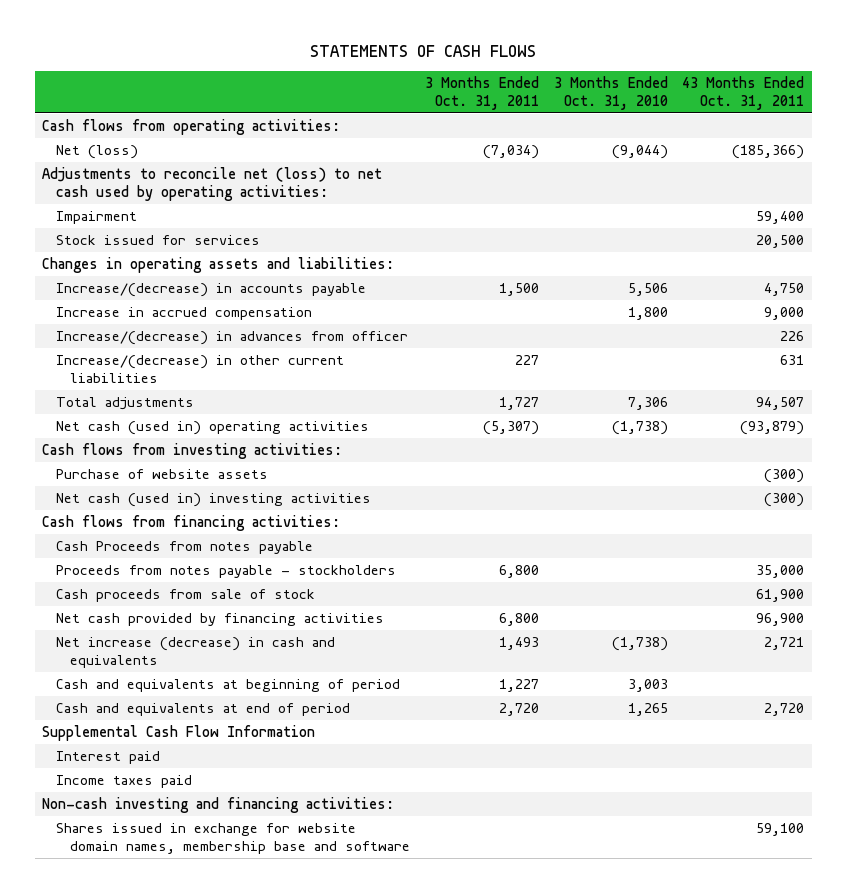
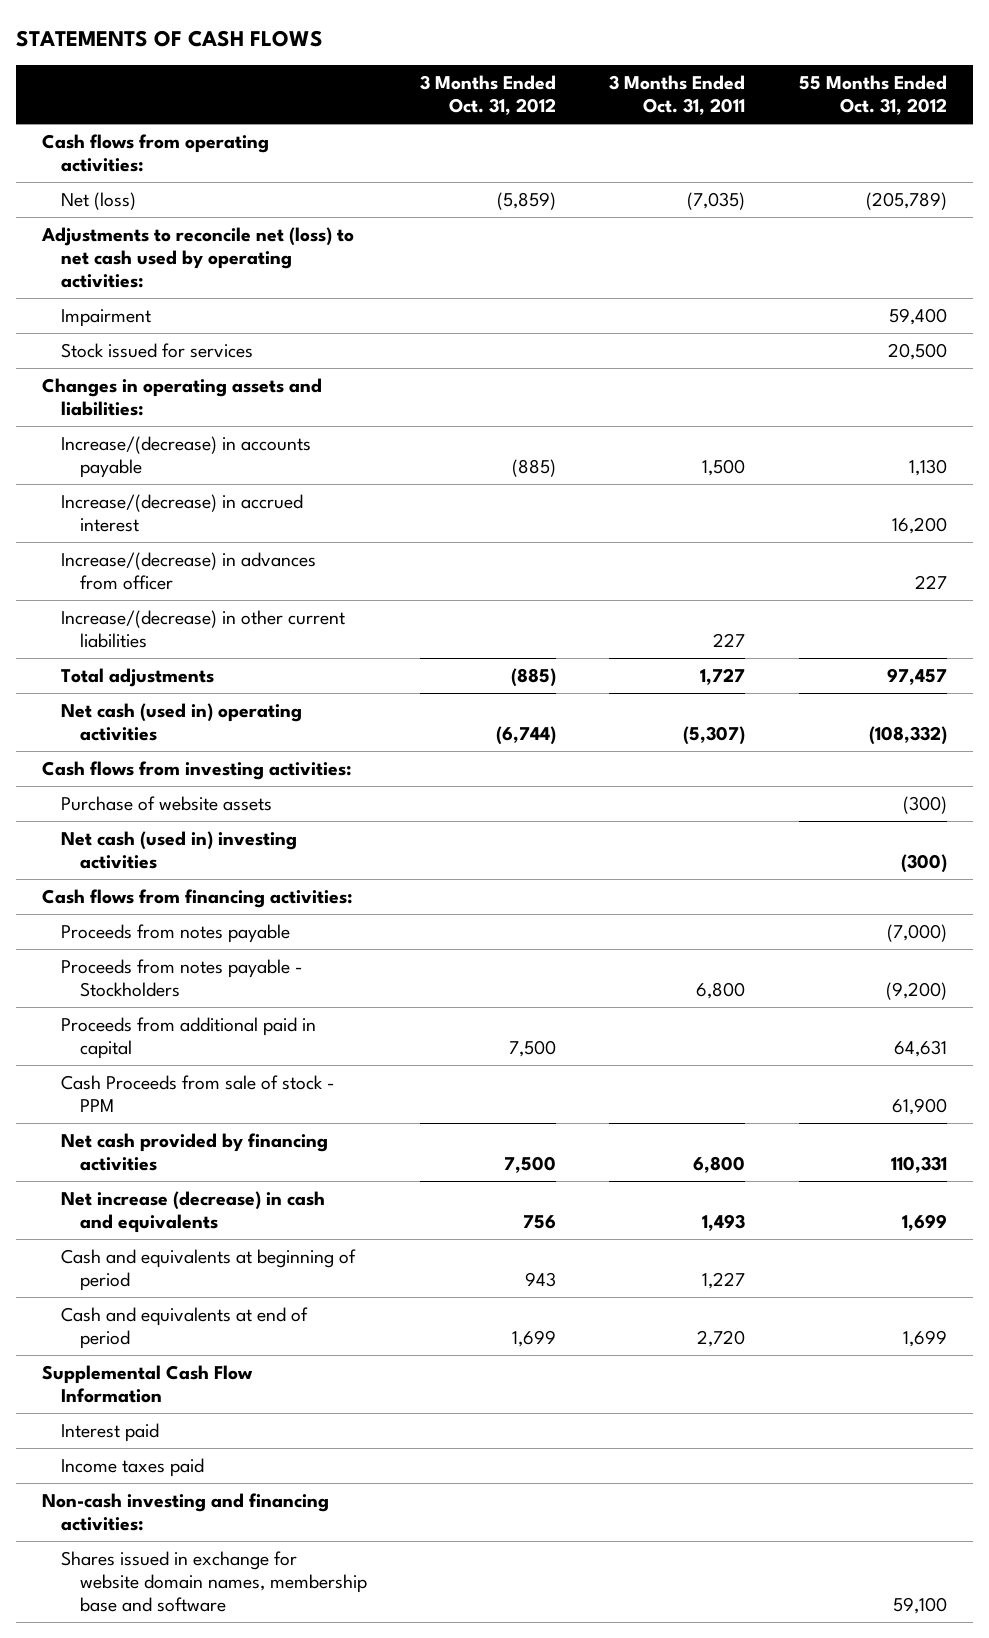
- | 3 Months Ended Oct. 31, 2011 | 3 Months Ended Oct. 31, 2010 | 43 Months Ended Oct. 31, 2011
+ | 3 Months Ended Oct. 31, 2012 | 3 Months Ended Oct. 31, 2011 | 55 Months Ended Oct. 31, 2012
- Net (loss) | (7,034) | (9,044) | (185,366)
+ Net (loss) | (5,859) | (7,035) | (205,789)
- Increase in accrued compensation | | 1,800 | 9,000
+ Increase/(decrease) in accrued interest | | | 16,200
- Cash Proceeds from notes payable
- Proceeds from notes payable - stockholders | 6,800 | | 35,000
- Cash proceeds from sale of stock | | | 61,900
+ Proceeds from notes payable | | | (7,000)
+ Proceeds from notes payable - Stockholders | | 6,800 | (9,200)
+ Proceeds from additional paid in capital | 7,500 | | 64,631
+ Cash Proceeds from sale of stock - PPM | | | 61,900

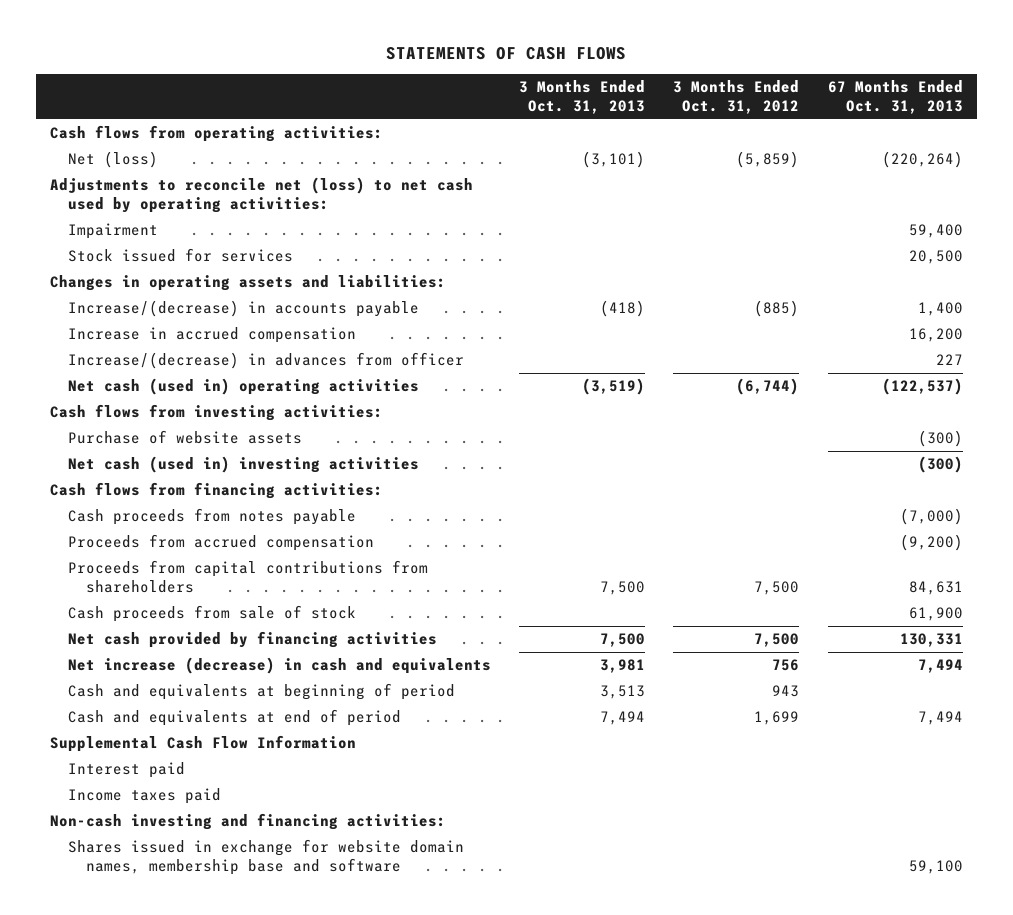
- | 3 Months Ended Oct. 31, 2012 | 3 Months Ended Oct. 31, 2011 | 55 Months Ended Oct. 31, 2012
+ | 3 Months Ended Oct. 31, 2013 | 3 Months Ended Oct. 31, 2012 | 67 Months Ended Oct. 31, 2013
- Increase/(decrease) in accrued interest | | | 16,200
+ Increase in accrued compensation | | | 16,200
- Increase/(decrease) in other current liabilities | | 227 |
- Total adjustments | (885) | 1,727 | 97,457
- Proceeds from notes payable | | | (7,000)
- Proceeds from notes payable - Stockholders | | 6,800 | (9,200)
- Proceeds from additional paid in capital | 7,500 | | 64,631
- Cash Proceeds from sale of stock - PPM | | | 61,900
+ Cash proceeds from notes payable | | | (7,000)
+ Proceeds from accrued compensation | | | (9,200)
+ Proceeds from capital contributions from shareholders | 7,500 | 7,500 | 84,631
+ Cash proceeds from sale of stock | | | 61,900

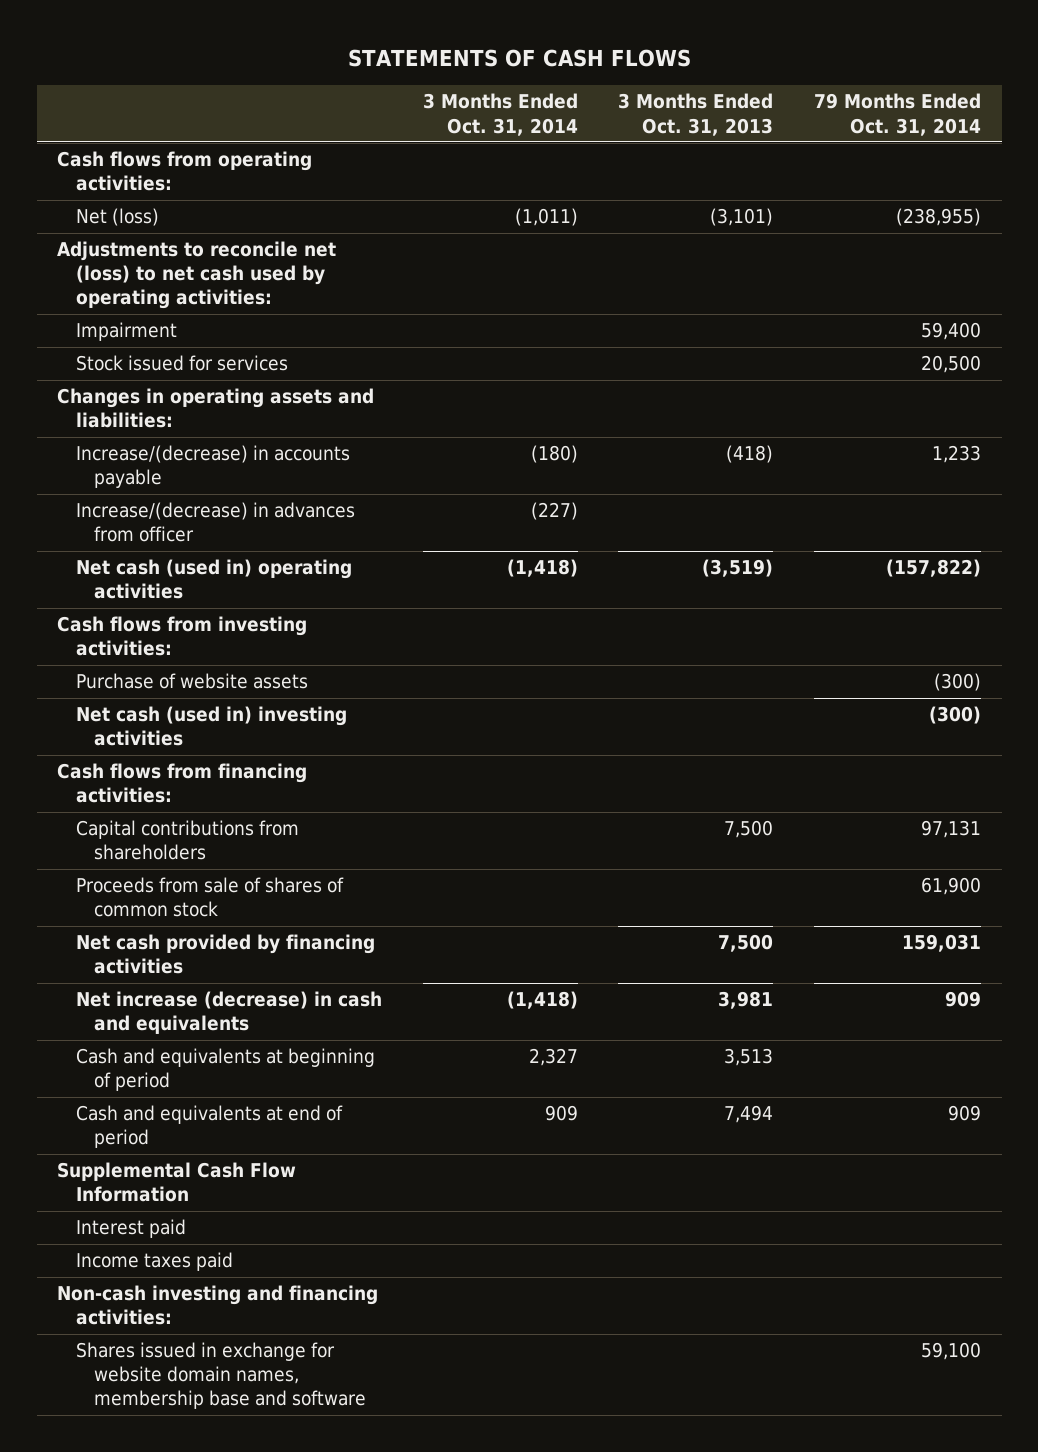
- | 3 Months Ended Oct. 31, 2013 | 3 Months Ended Oct. 31, 2012 | 67 Months Ended Oct. 31, 2013
+ | 3 Months Ended Oct. 31, 2014 | 3 Months Ended Oct. 31, 2013 | 79 Months Ended Oct. 31, 2014
- Increase in accrued compensation | | | 16,200
- Cash proceeds from notes payable | | | (7,000)
- Proceeds from accrued compensation | | | (9,200)
- Proceeds from capital contributions from shareholders | 7,500 | 7,500 | 84,631
- Cash proceeds from sale of stock | | | 61,900
+ Capital contributions from shareholders | | 7,500 | 97,131
+ Proceeds from sale of shares of common stock | | | 61,900

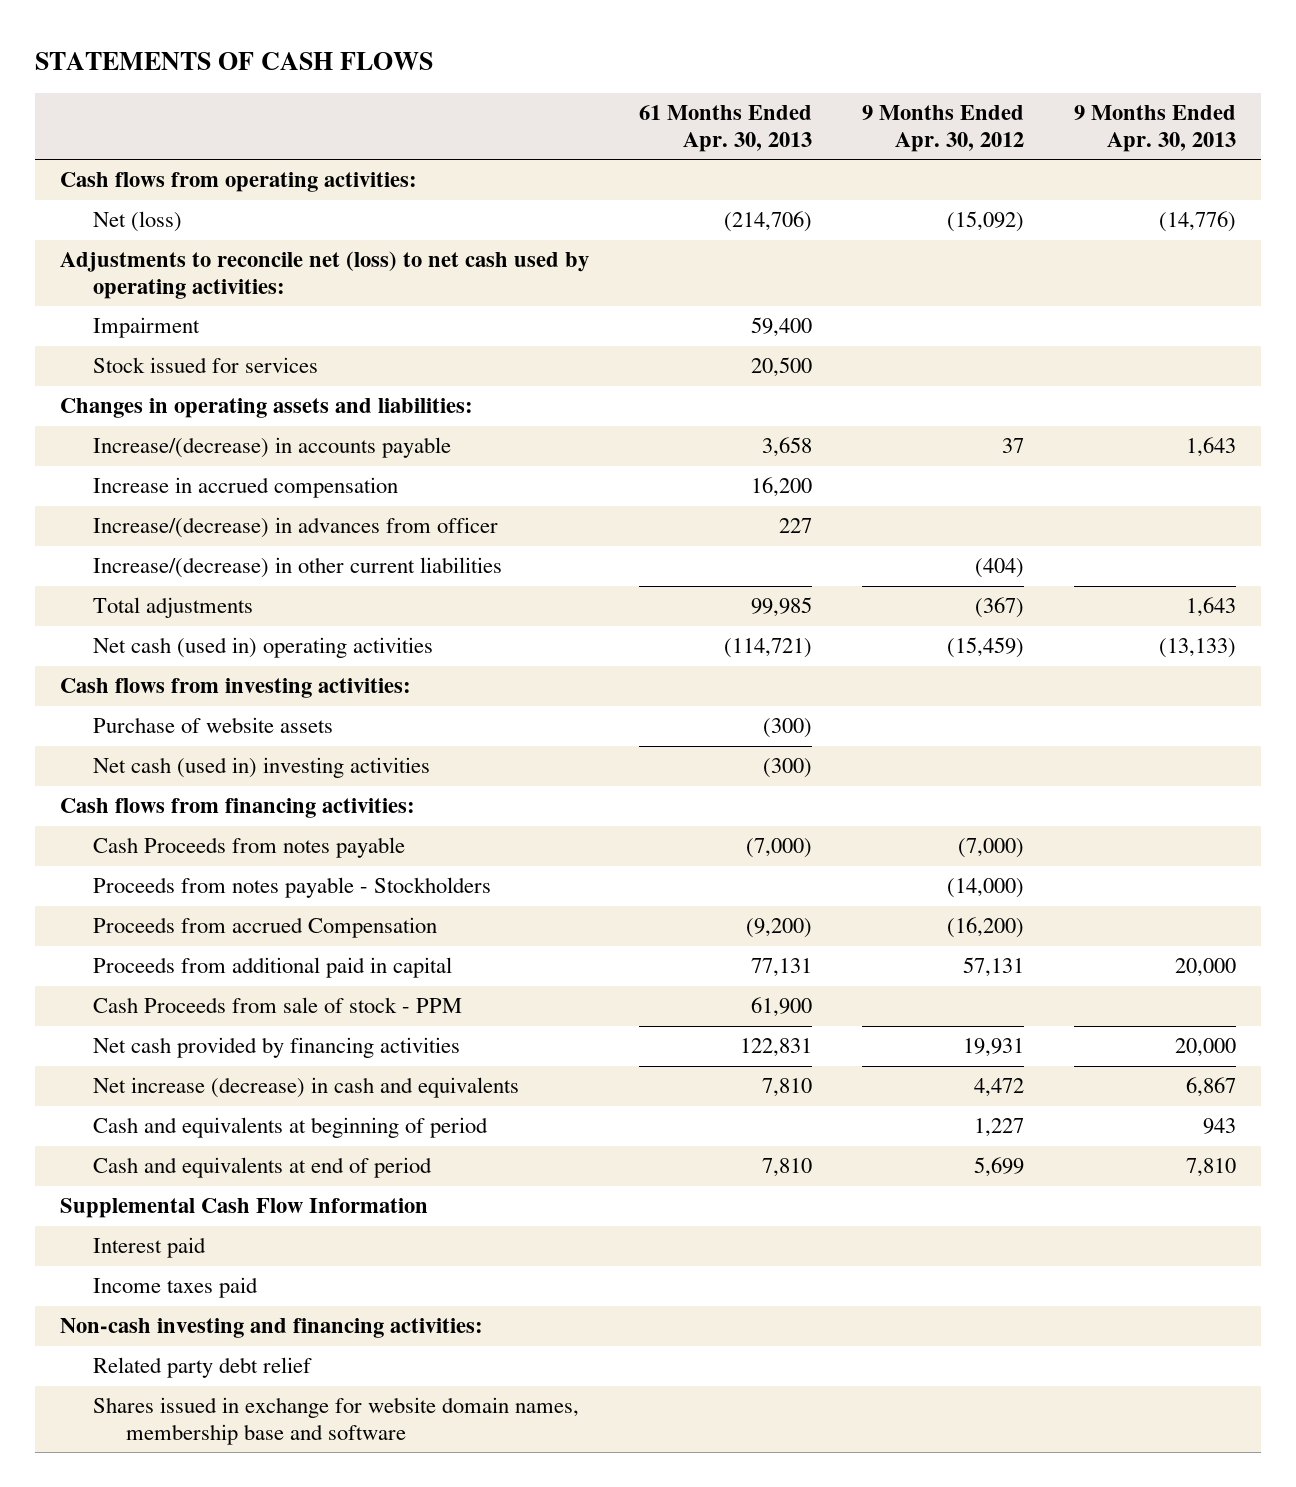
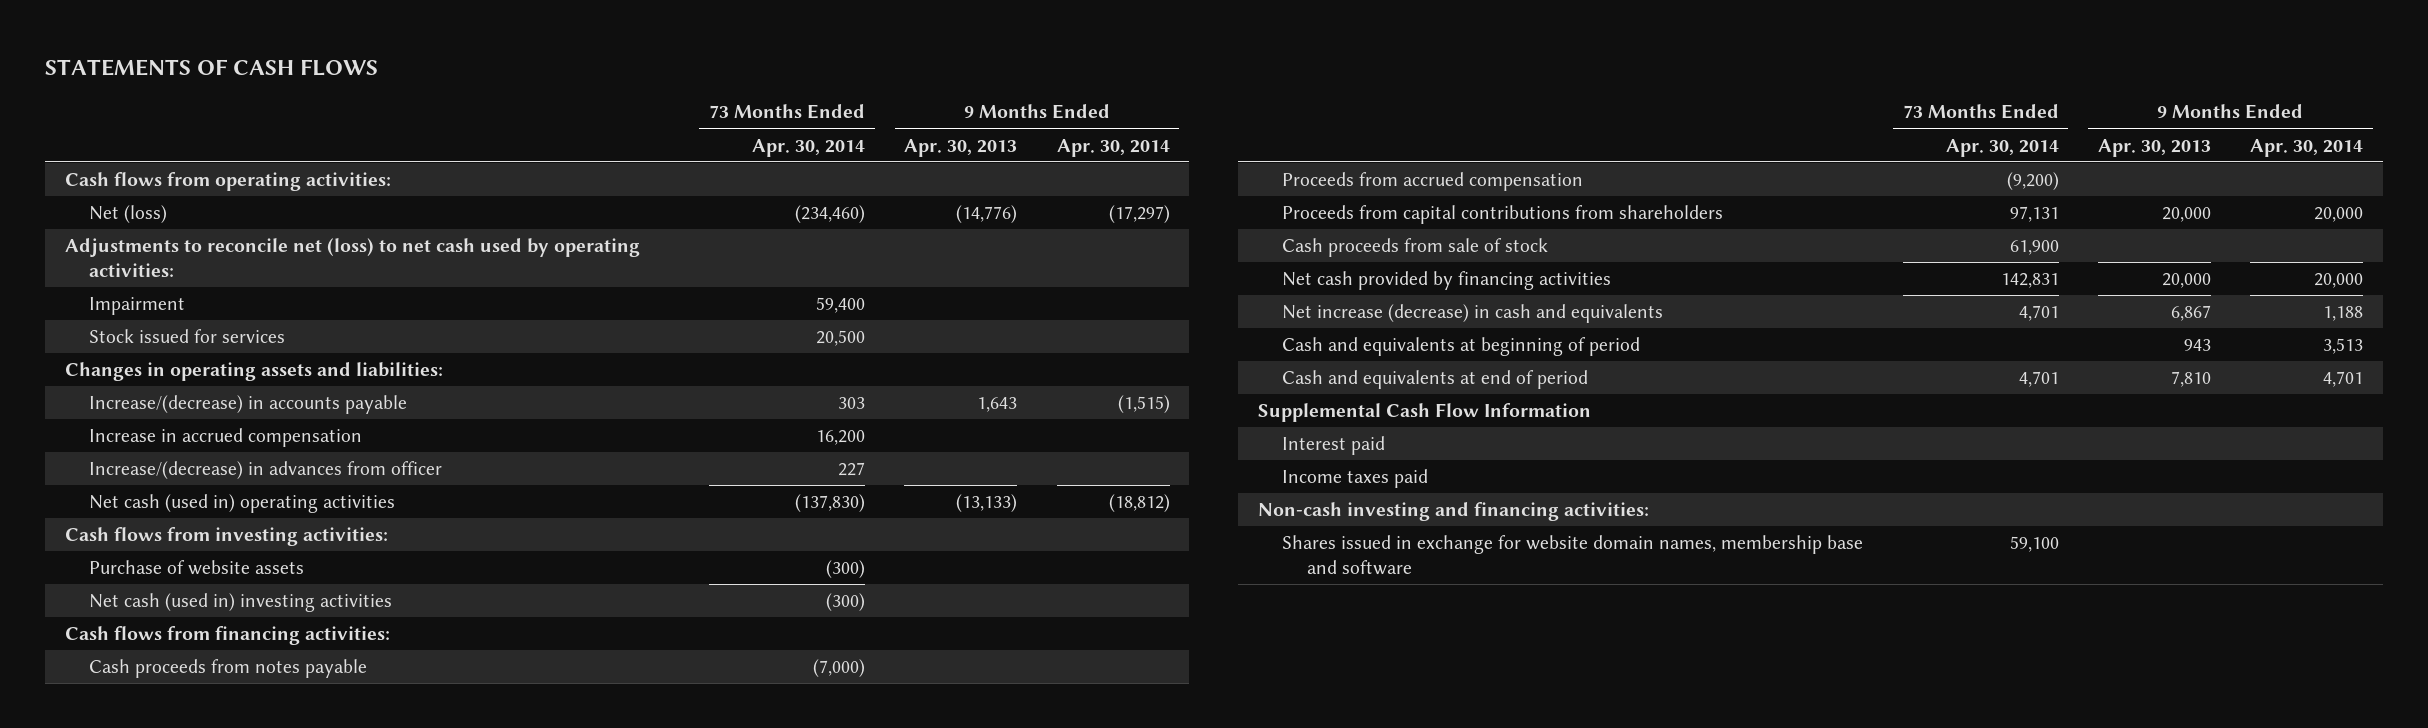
- | 61 Months Ended Apr. 30, 2013 | 9 Months Ended Apr. 30, 2012 | 9 Months Ended Apr. 30, 2013
+ | 73 Months Ended Apr. 30, 2014 | 9 Months Ended Apr. 30, 2013 | 9 Months Ended Apr. 30, 2014
- Increase/(decrease) in other current liabilities | | (404) |
- Total adjustments | 99,985 | (367) | 1,643
- Cash Proceeds from notes payable | (7,000) | (7,000) |
- Proceeds from notes payable - Stockholders | | (14,000) |
- Proceeds from accrued Compensation | (9,200) | (16,200) |
- Proceeds from additional paid in capital | 77,131 | 57,131 | 20,000
- Cash Proceeds from sale of stock - PPM | 61,900 | |
+ Cash proceeds from notes payable | (7,000) | |
+ Proceeds from accrued compensation | (9,200) | |
+ Proceeds from capital contributions from shareholders | 97,131 | 20,000 | 20,000
+ Cash proceeds from sale of stock | 61,900 | |
- Related party debt relief

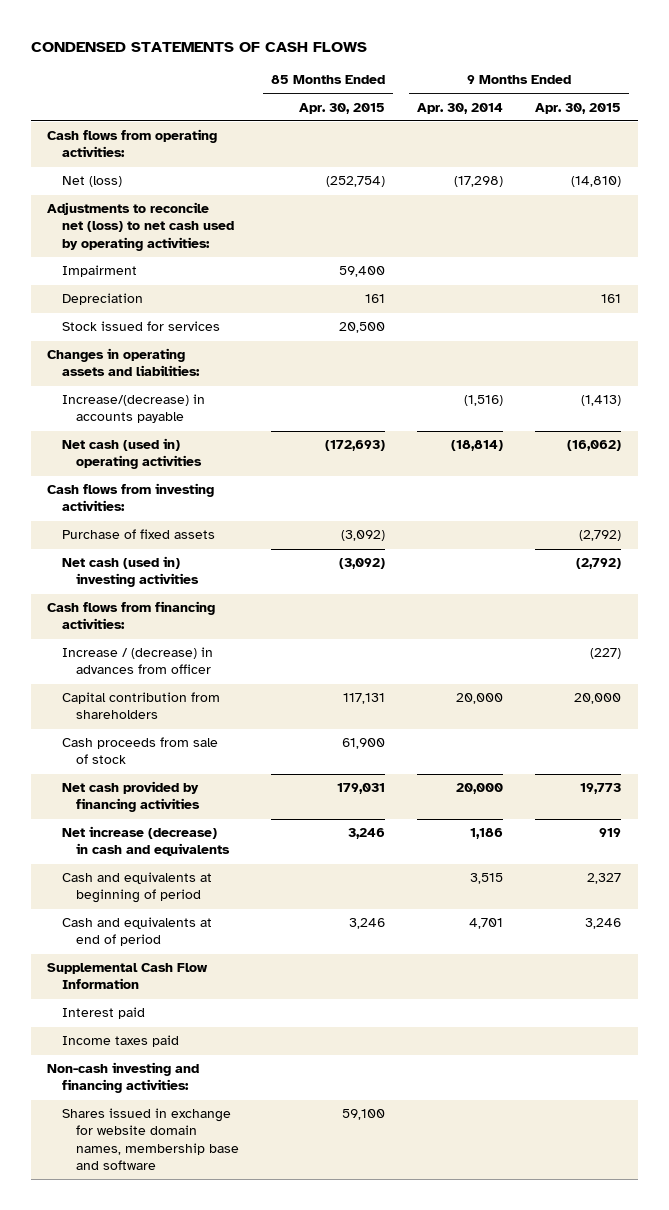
- STATEMENTS OF CASH FLOWS
+ CONDENSED STATEMENTS OF CASH FLOWS
- | 73 Months Ended Apr. 30, 2014 | 9 Months Ended Apr. 30, 2013 | 9 Months Ended Apr. 30, 2014
+ | 85 Months Ended Apr. 30, 2015 | 9 Months Ended Apr. 30, 2014 | 9 Months Ended Apr. 30, 2015
- Net (loss) | (234,460) | (14,776) | (17,297)
+ Net (loss) | (252,754) | (17,298) | (14,810)
+ Depreciation | 161 | | 161
- Increase/(decrease) in accounts payable | 303 | 1,643 | (1,515)
- Increase in accrued compensation | 16,200 | |
- Increase/(decrease) in advances from officer | 227 | |
- Net cash (used in) operating activities | (137,830) | (13,133) | (18,812)
+ Increase/(decrease) in accounts payable | | (1,516) | (1,413)
+ Net cash (used in) operating activities | (172,693) | (18,814) | (16,062)
- Purchase of website assets | (300) | |
+ Purchase of fixed assets | (3,092) | | (2,792)
- Cash proceeds from notes payable | (7,000) | |
- Proceeds from accrued compensation | (9,200) | |
- Proceeds from capital contributions from shareholders | 97,131 | 20,000 | 20,000
+ Increase / (decrease) in advances from officer | | | (227)
+ Capital contribution from shareholders | 117,131 | 20,000 | 20,000
- Net increase (decrease) in cash and equivalents | 4,701 | 6,867 | 1,188
- Cash and equivalents at beginning of period | | 943 | 3,513
+ Net increase (decrease) in cash and equivalents | 3,246 | 1,186 | 919
+ Cash and equivalents at beginning of period | | 3,515 | 2,327

